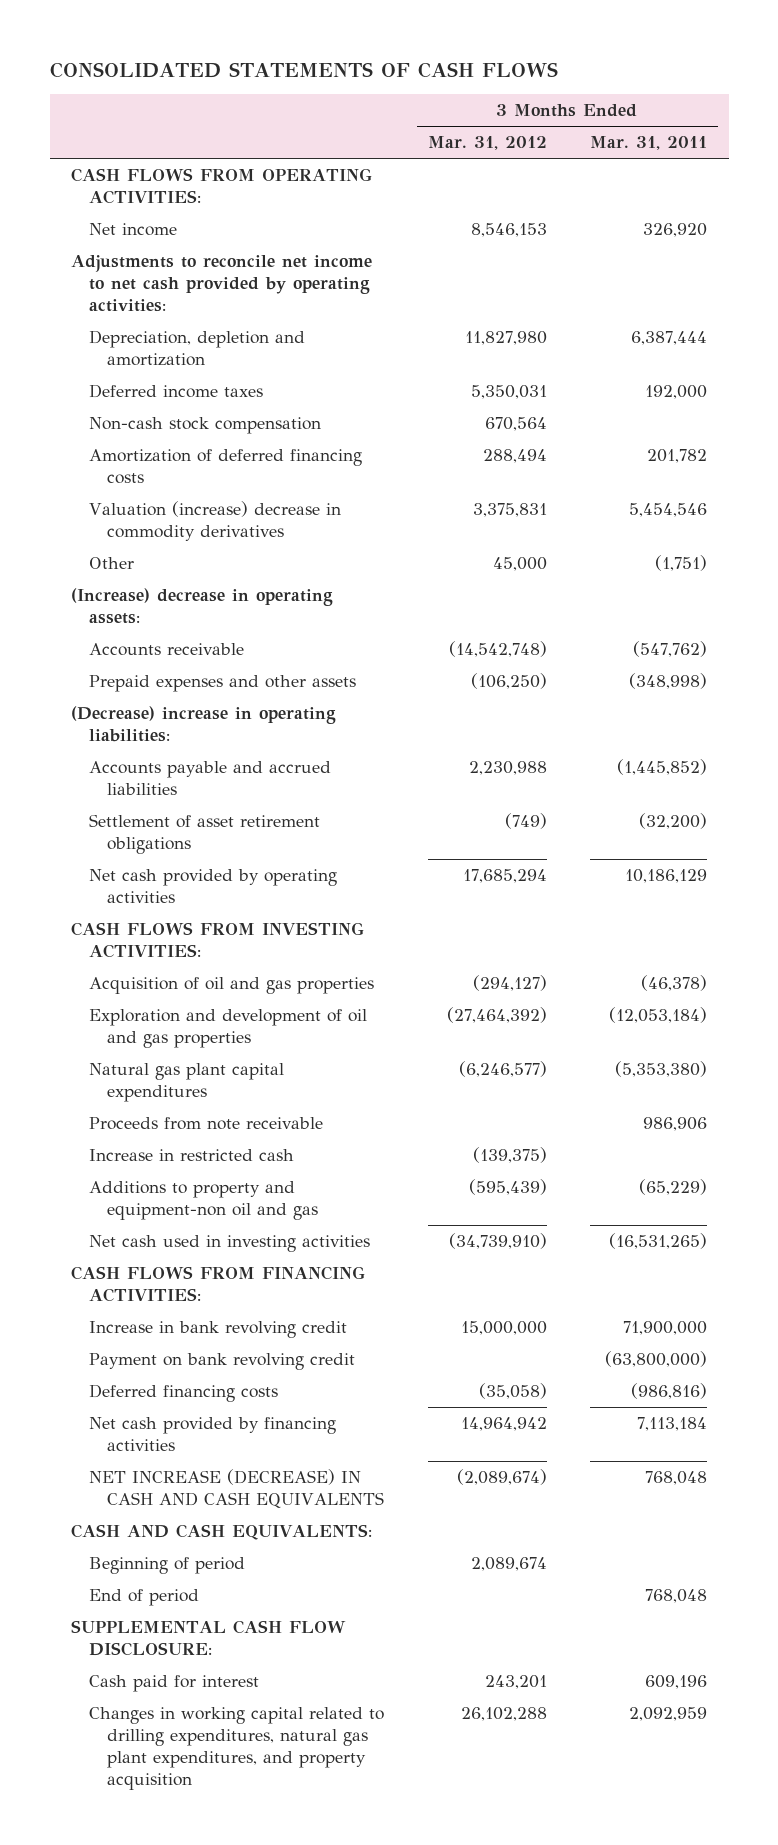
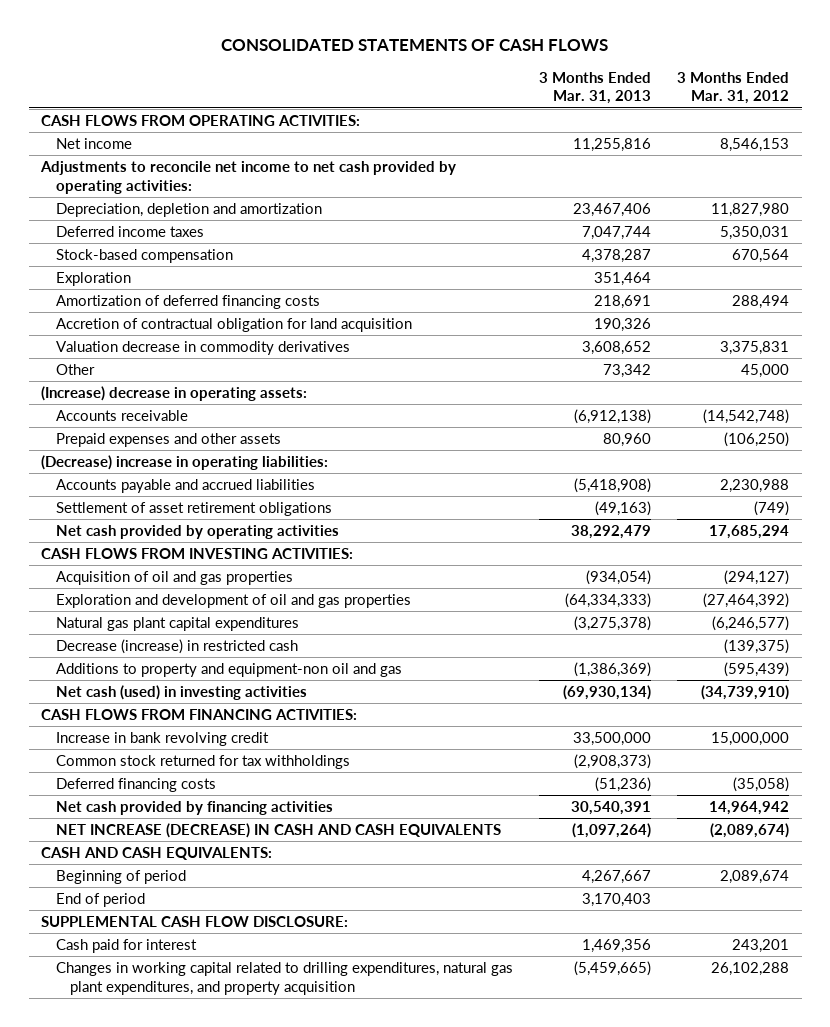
- | 3 Months Ended Mar. 31, 2012 | 3 Months Ended Mar. 31, 2011
+ | 3 Months Ended Mar. 31, 2013 | 3 Months Ended Mar. 31, 2012
- Non-cash stock compensation | 670,564 |
+ Stock-based compensation | 4,378,287 | 670,564
+ Exploration | 351,464 |
- Valuation (increase) decrease in commodity derivatives | 3,375,831 | 5,454,546
+ Accretion of contractual obligation for land acquisition | 190,326 |
+ Valuation decrease in commodity derivatives | 3,608,652 | 3,375,831
- Proceeds from note receivable | | 986,906
- Increase in restricted cash | (139,375) |
+ Decrease (increase) in restricted cash | | (139,375)
- Net cash used in investing activities | (34,739,910) | (16,531,265)
+ Net cash (used) in investing activities | (69,930,134) | (34,739,910)
- Payment on bank revolving credit | | (63,800,000)
+ Common stock returned for tax withholdings | (2,908,373) |

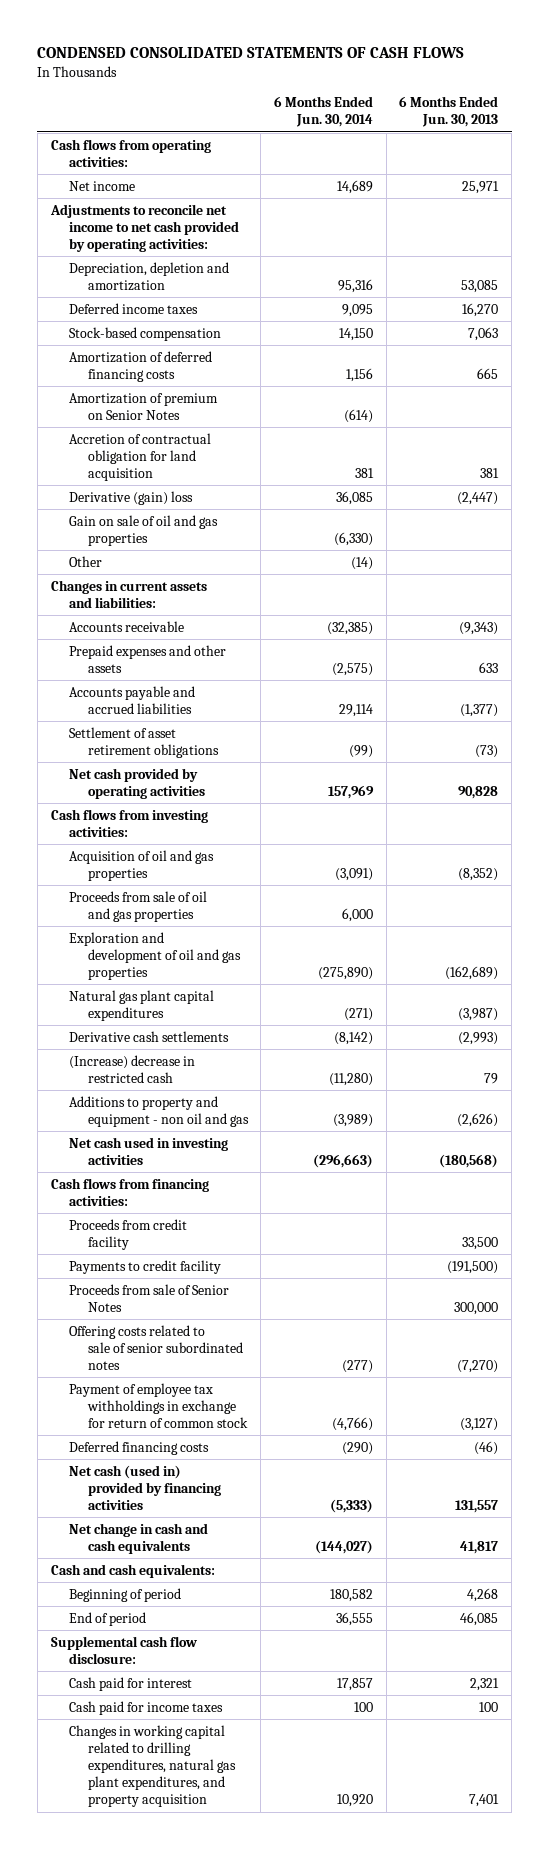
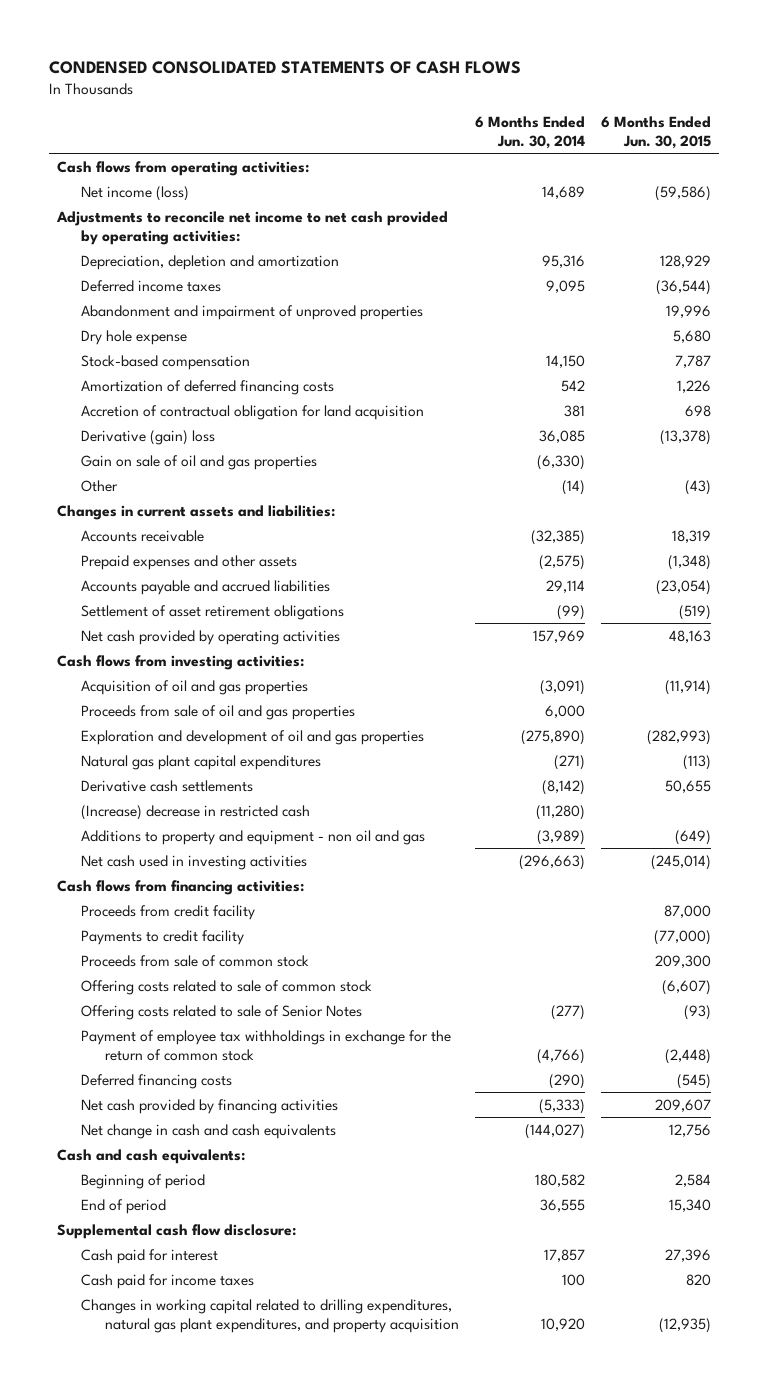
- | 6 Months Ended Jun. 30, 2014 | 6 Months Ended Jun. 30, 2013
+ | 6 Months Ended Jun. 30, 2014 | 6 Months Ended Jun. 30, 2015
- Net income | 14,689 | 25,971
+ Net income (loss) | 14,689 | (59,586)
+ Abandonment and impairment of unproved properties | | 19,996
+ Dry hole expense | | 5,680
- Amortization of deferred financing costs | 1,156 | 665
- Amortization of premium on Senior Notes | (614) |
+ Amortization of deferred financing costs | 542 | 1,226
- Proceeds from sale of Senior Notes | | 300,000
- Offering costs related to sale of senior subordinated notes | (277) | (7,270)
- Payment of employee tax withholdings in exchange for return of common stock | (4,766) | (3,127)
+ Proceeds from sale of common stock | | 209,300
+ Offering costs related to sale of common stock | | (6,607)
+ Offering costs related to sale of Senior Notes | (277) | (93)
+ Payment of employee tax withholdings in exchange for the return of common stock | (4,766) | (2,448)
- Net cash (used in) provided by financing activities | (5,333) | 131,557
+ Net cash provided by financing activities | (5,333) | 209,607

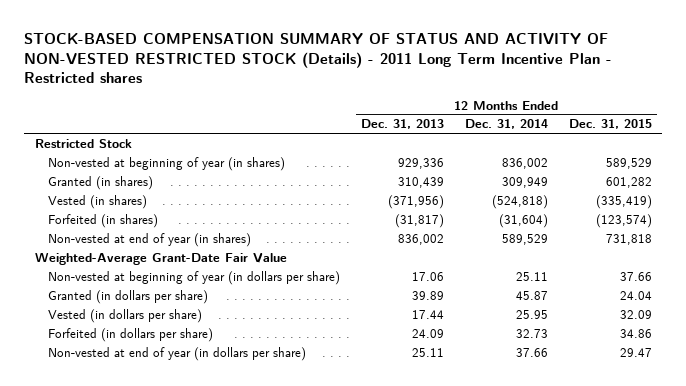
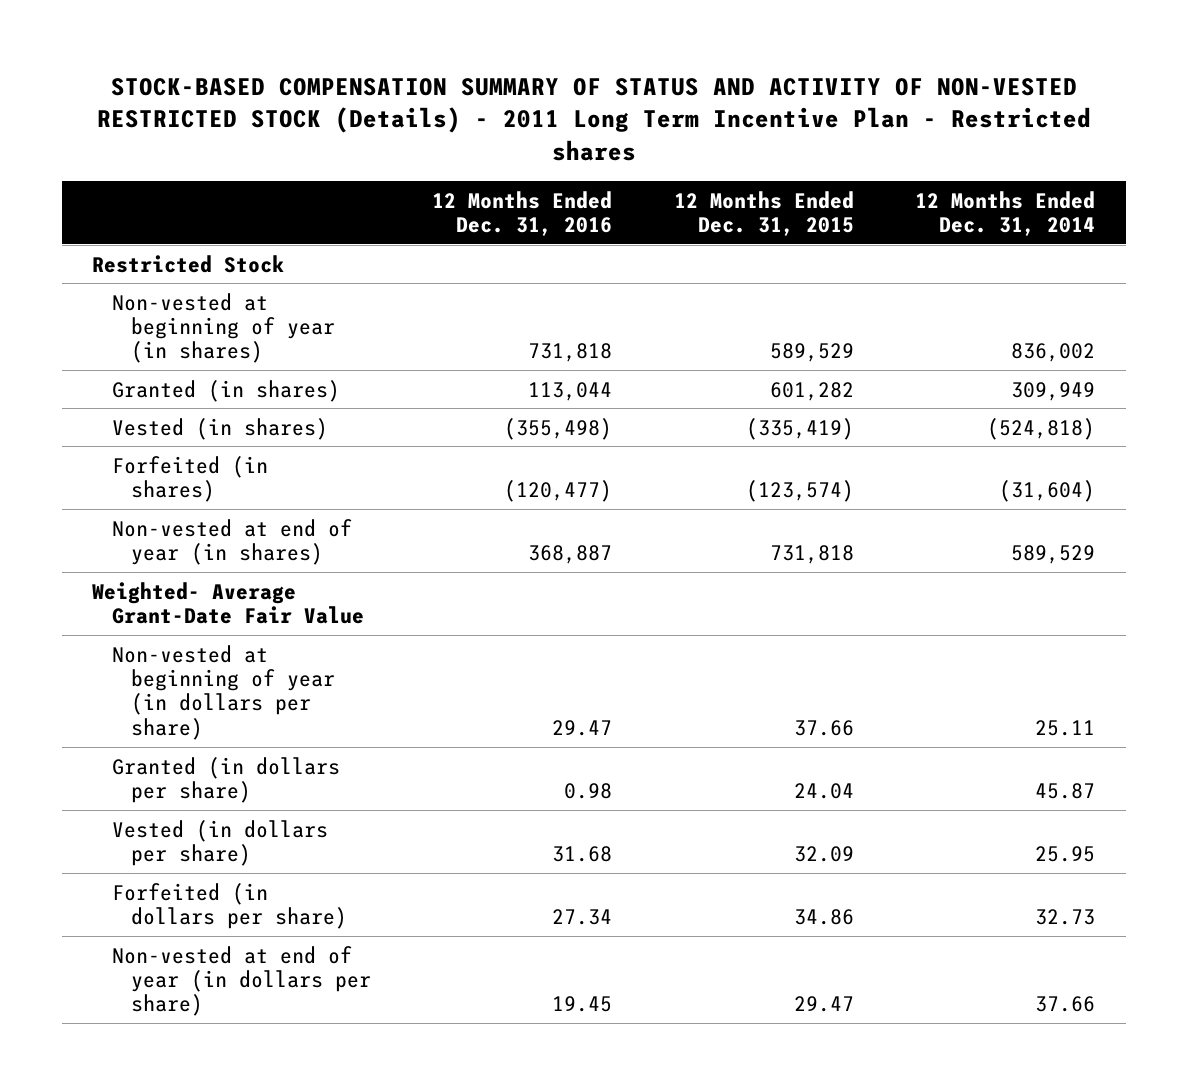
- | 12 Months Ended Dec. 31, 2013 | 12 Months Ended Dec. 31, 2014 | 12 Months Ended Dec. 31, 2015
+ | 12 Months Ended Dec. 31, 2016 | 12 Months Ended Dec. 31, 2015 | 12 Months Ended Dec. 31, 2014
- Weighted-Average Grant-Date Fair Value
+ Weighted- Average Grant-Date Fair Value

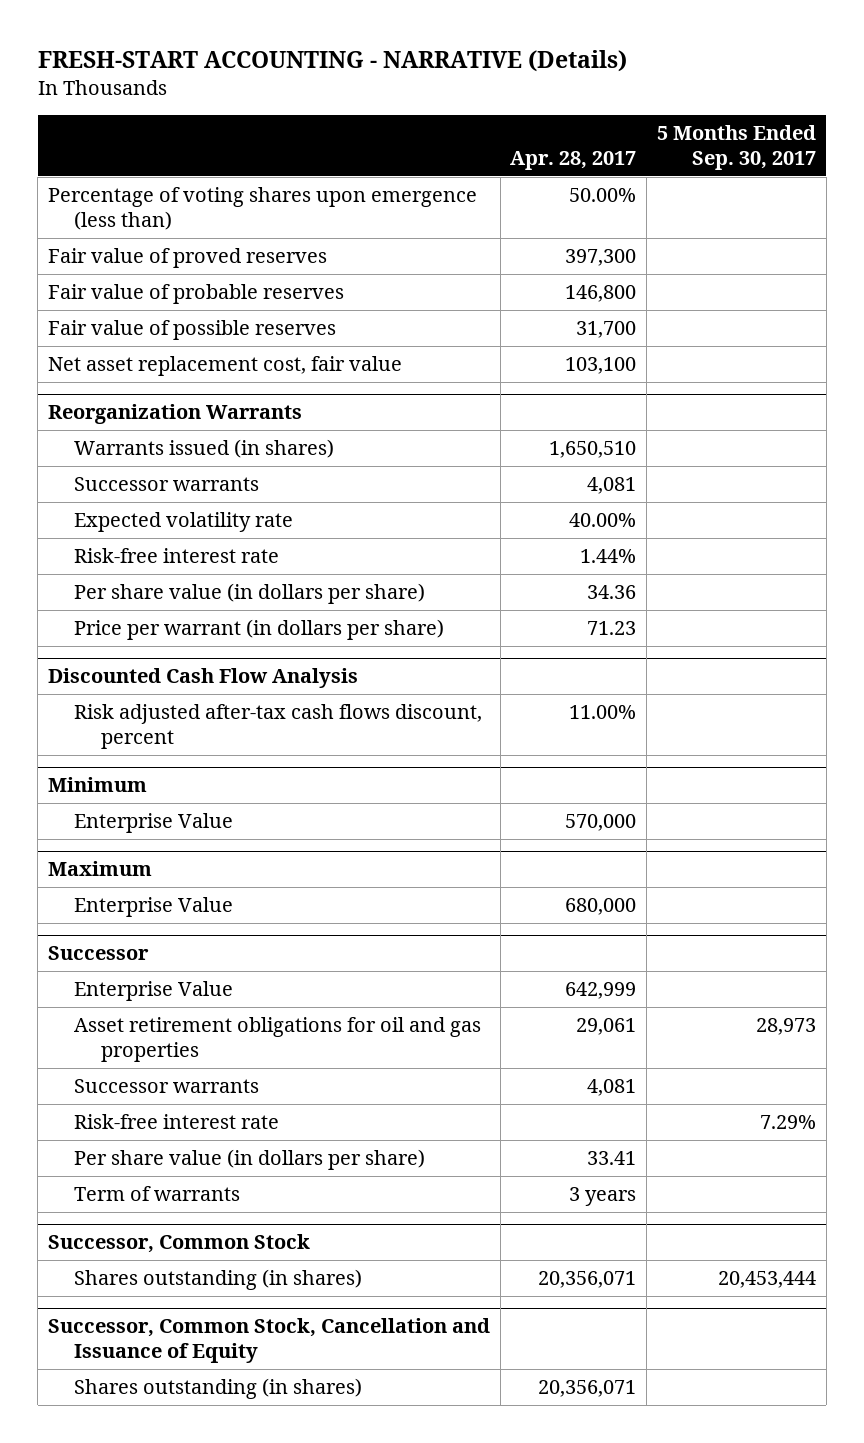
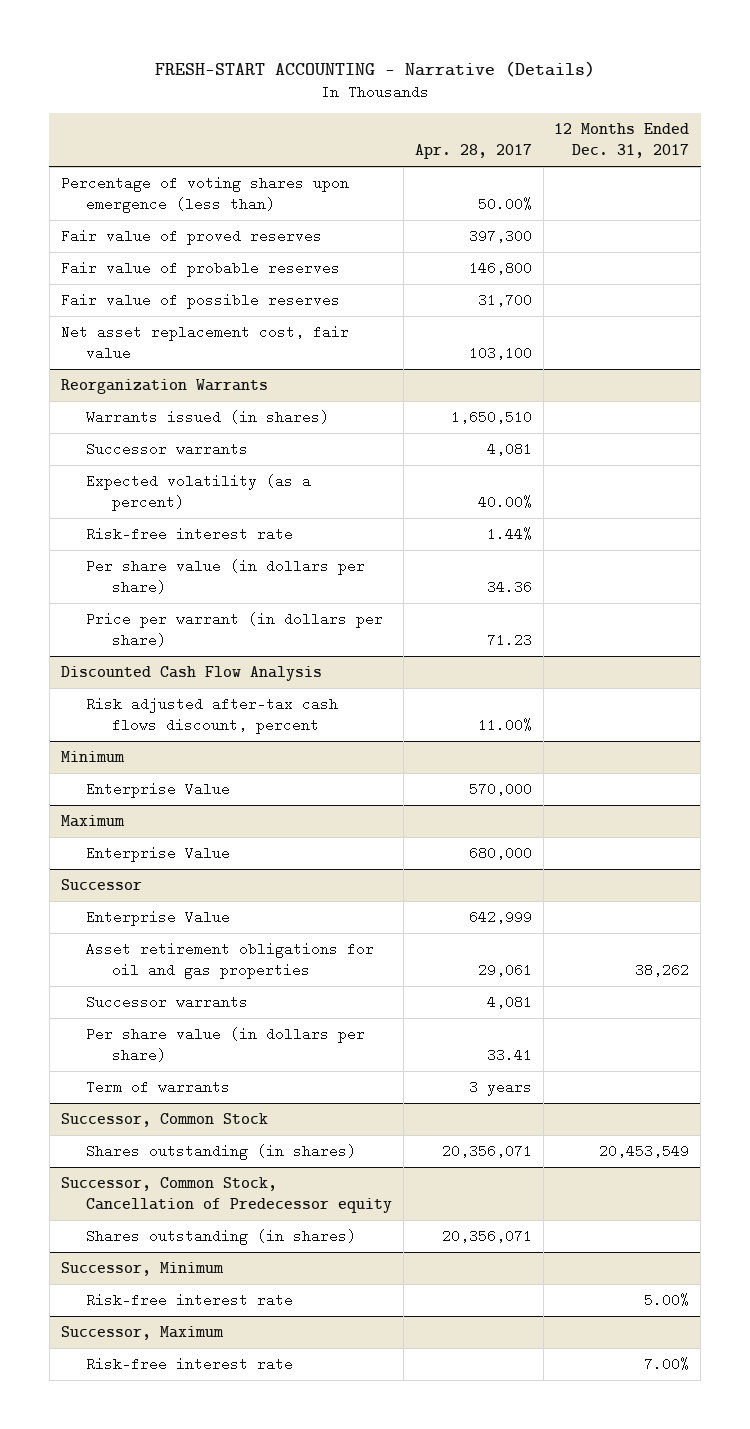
- FRESH-START ACCOUNTING - NARRATIVE (Details)
+ FRESH-START ACCOUNTING - Narrative (Details)
- | Apr. 28, 2017 | 5 Months Ended Sep. 30, 2017
+ | Apr. 28, 2017 | 12 Months Ended Dec. 31, 2017
@ Reorganization Warrants
- Expected volatility rate | 40.00% |
+ Expected volatility (as a percent) | 40.00% |
@ Successor
- Risk-free interest rate | | 7.29%
- Successor, Common Stock, Cancellation and Issuance of Equity
+ Successor, Common Stock, Cancellation of Predecessor equity
+ Successor, Minimum
+ Risk-free interest rate | | 5.00%
+ Successor, Maximum
+ Risk-free interest rate | | 7.00%

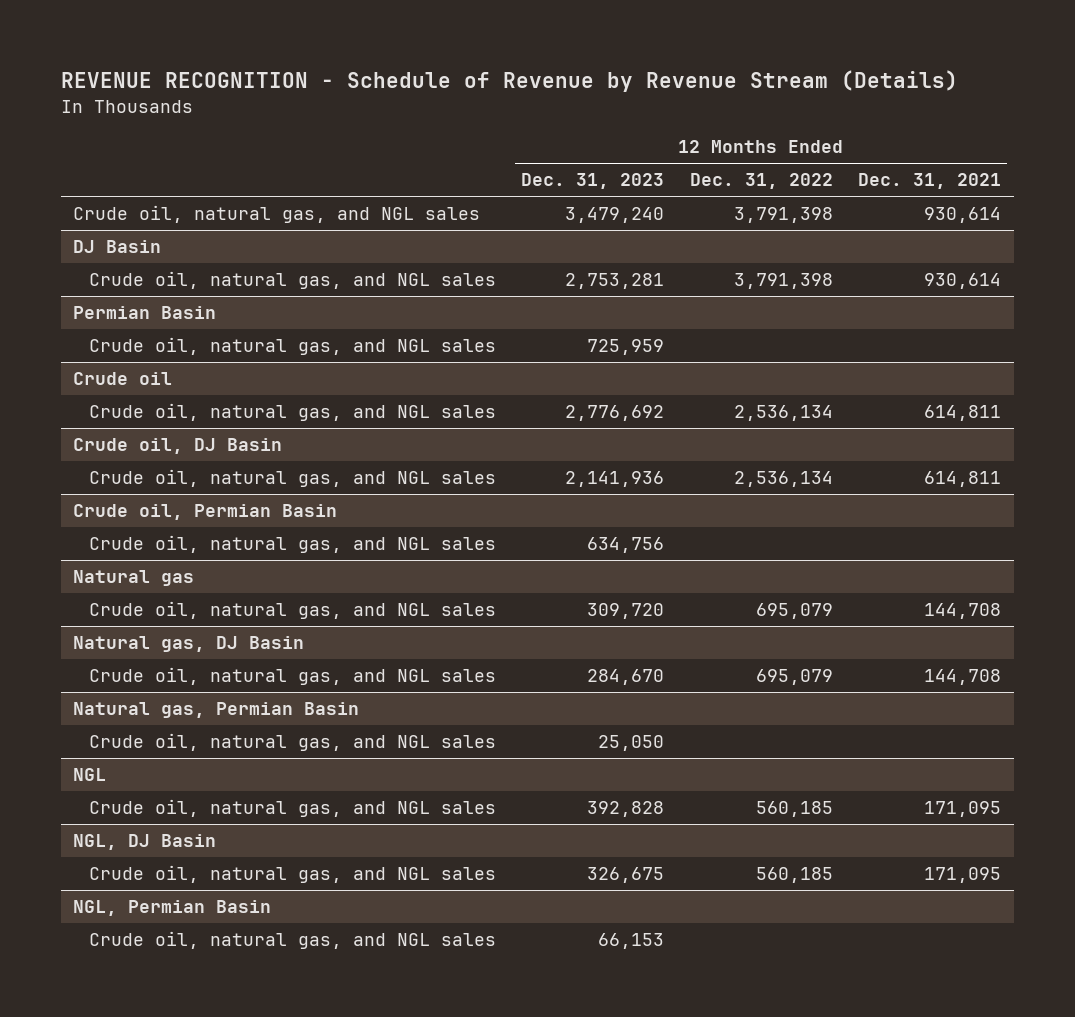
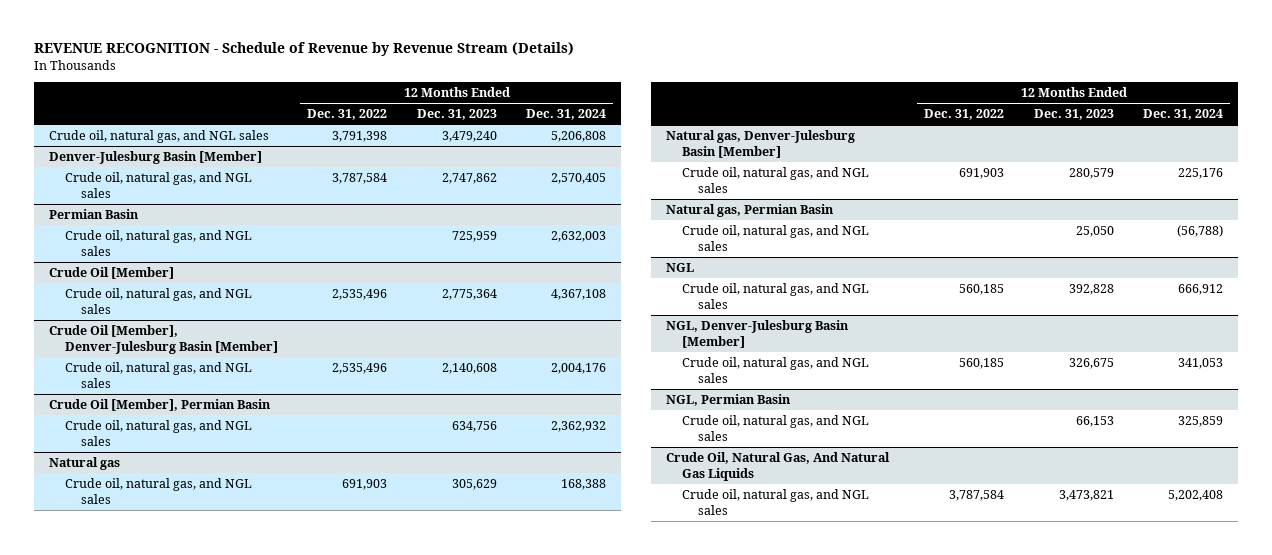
- | 12 Months Ended Dec. 31, 2023 | 12 Months Ended Dec. 31, 2022 | 12 Months Ended Dec. 31, 2021
+ | 12 Months Ended Dec. 31, 2022 | 12 Months Ended Dec. 31, 2023 | 12 Months Ended Dec. 31, 2024
- DJ Basin
- Crude oil, natural gas, and NGL sales | 2,753,281 | 3,791,398 | 930,614
+ Denver-Julesburg Basin [Member]
+ Crude oil, natural gas, and NGL sales | 3,787,584 | 2,747,862 | 2,570,405
- Crude oil
- Crude oil, natural gas, and NGL sales | 2,776,692 | 2,536,134 | 614,811
- Crude oil, DJ Basin
- Crude oil, natural gas, and NGL sales | 2,141,936 | 2,536,134 | 614,811
- Crude oil, Permian Basin
+ Crude Oil [Member]
+ Crude oil, natural gas, and NGL sales | 2,535,496 | 2,775,364 | 4,367,108
+ Crude Oil [Member], Denver-Julesburg Basin [Member]
+ Crude oil, natural gas, and NGL sales | 2,535,496 | 2,140,608 | 2,004,176
+ Crude Oil [Member], Permian Basin
@ Natural gas
- Crude oil, natural gas, and NGL sales | 309,720 | 695,079 | 144,708
- Natural gas, DJ Basin
- Crude oil, natural gas, and NGL sales | 284,670 | 695,079 | 144,708
@ Natural gas
+ Crude oil, natural gas, and NGL sales | 691,903 | 305,629 | 168,388
+ Natural gas, Denver-Julesburg Basin [Member]
+ Crude oil, natural gas, and NGL sales | 691,903 | 280,579 | 225,176
- NGL, DJ Basin
+ NGL, Denver-Julesburg Basin [Member]
+ Crude Oil, Natural Gas, And Natural Gas Liquids
+ Crude oil, natural gas, and NGL sales | 3,787,584 | 3,473,821 | 5,202,408

